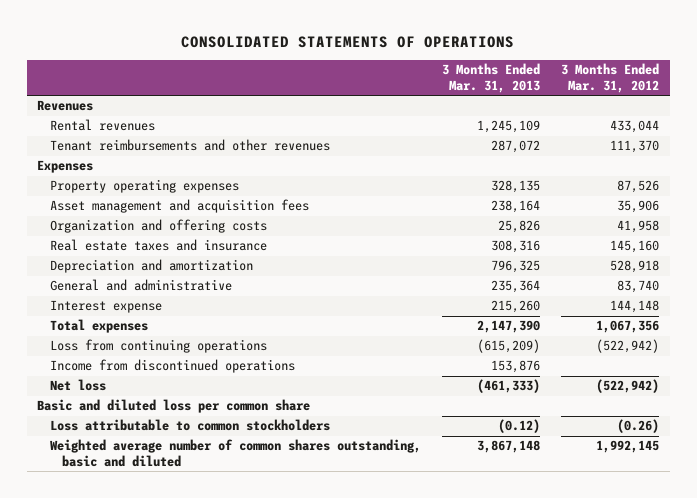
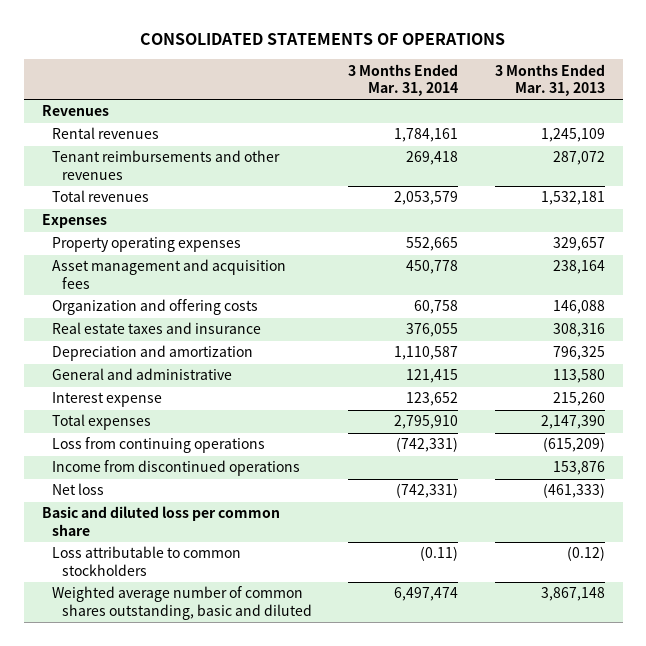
- | 3 Months Ended Mar. 31, 2013 | 3 Months Ended Mar. 31, 2012
+ | 3 Months Ended Mar. 31, 2014 | 3 Months Ended Mar. 31, 2013
+ Total revenues | 2,053,579 | 1,532,181
- Property operating expenses | 328,135 | 87,526
+ Property operating expenses | 552,665 | 329,657
- Organization and offering costs | 25,826 | 41,958
+ Organization and offering costs | 60,758 | 146,088
- General and administrative | 235,364 | 83,740
+ General and administrative | 121,415 | 113,580

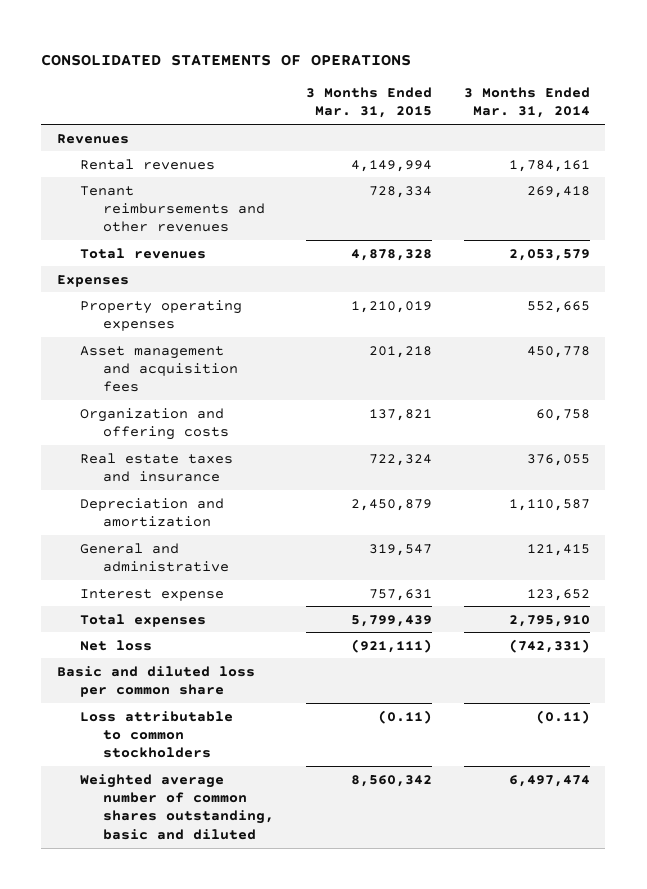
- | 3 Months Ended Mar. 31, 2014 | 3 Months Ended Mar. 31, 2013
+ | 3 Months Ended Mar. 31, 2015 | 3 Months Ended Mar. 31, 2014
- Loss from continuing operations | (742,331) | (615,209)
- Income from discontinued operations | | 153,876

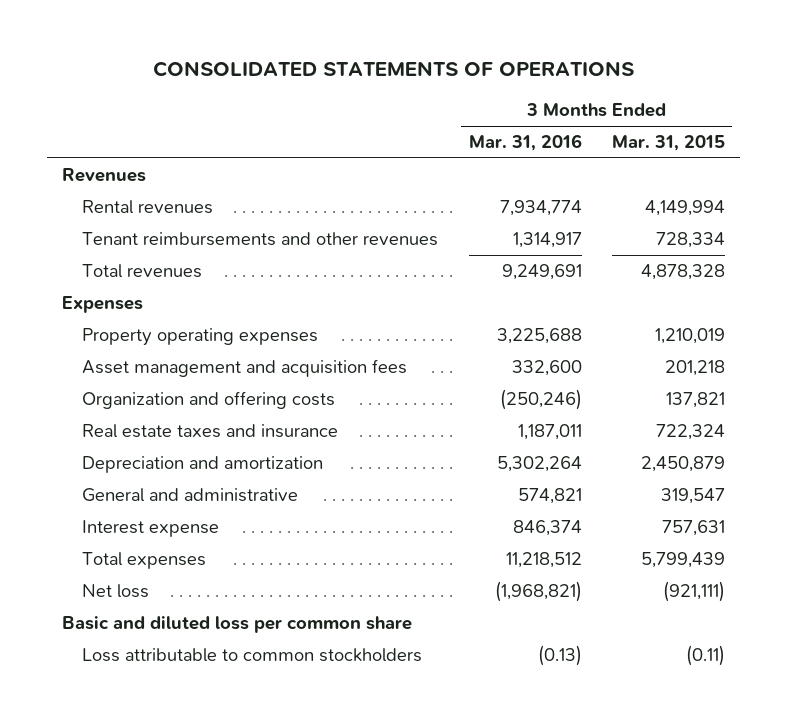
- | 3 Months Ended Mar. 31, 2015 | 3 Months Ended Mar. 31, 2014
+ | 3 Months Ended Mar. 31, 2016 | 3 Months Ended Mar. 31, 2015
- Weighted average number of common shares outstanding, basic and diluted | 8,560,342 | 6,497,474

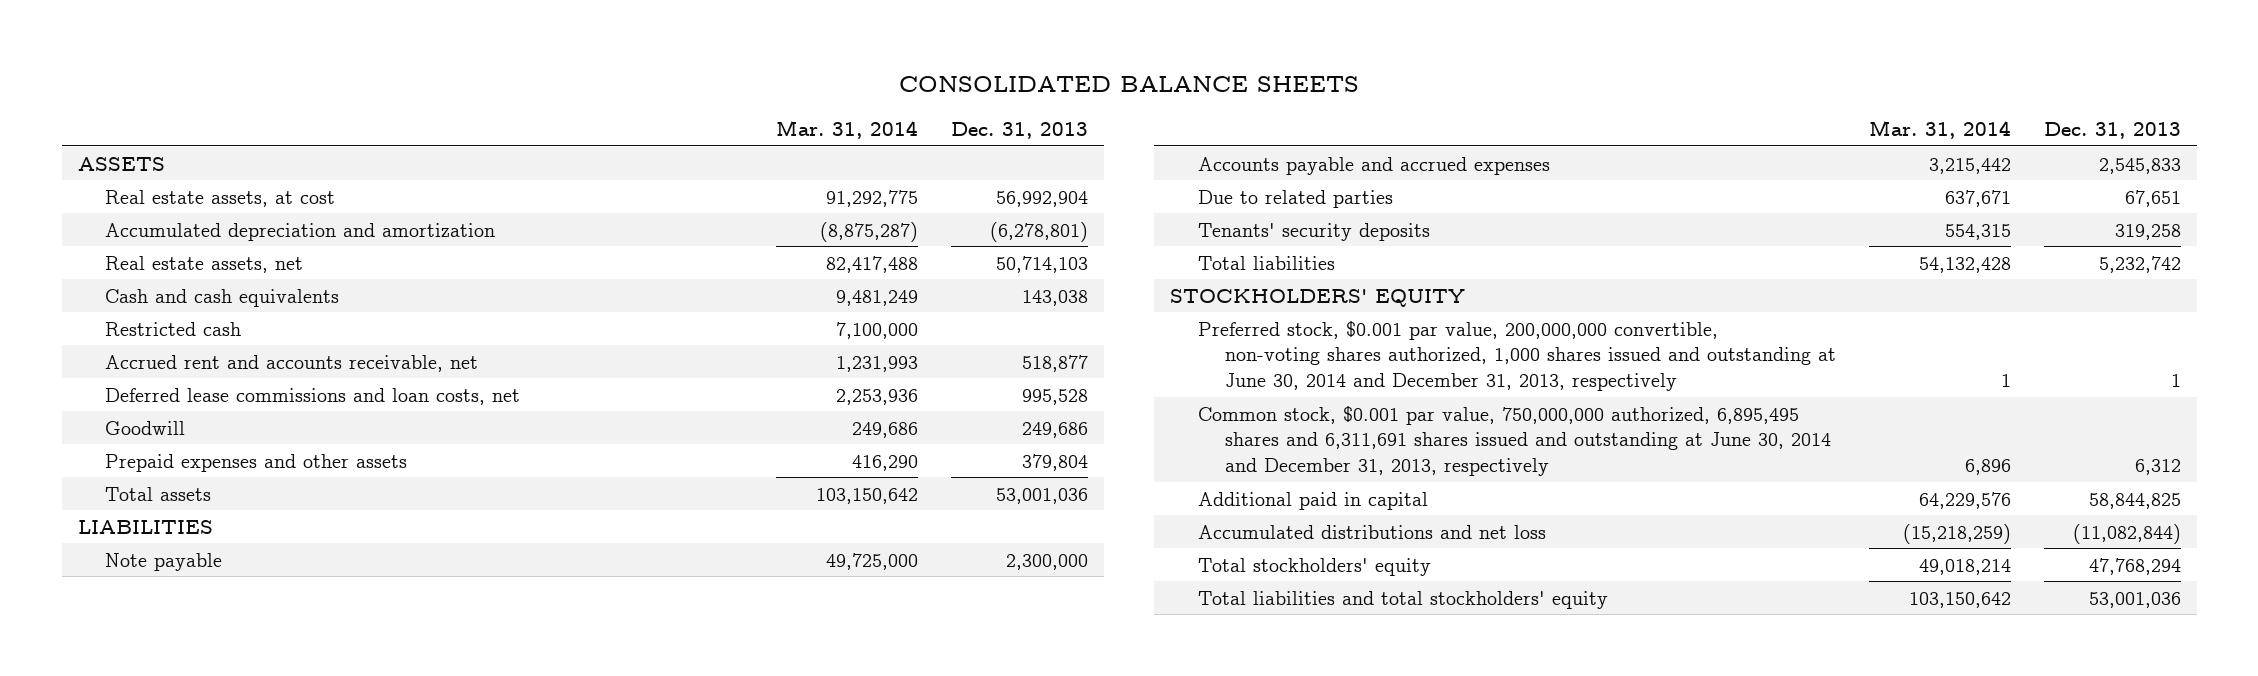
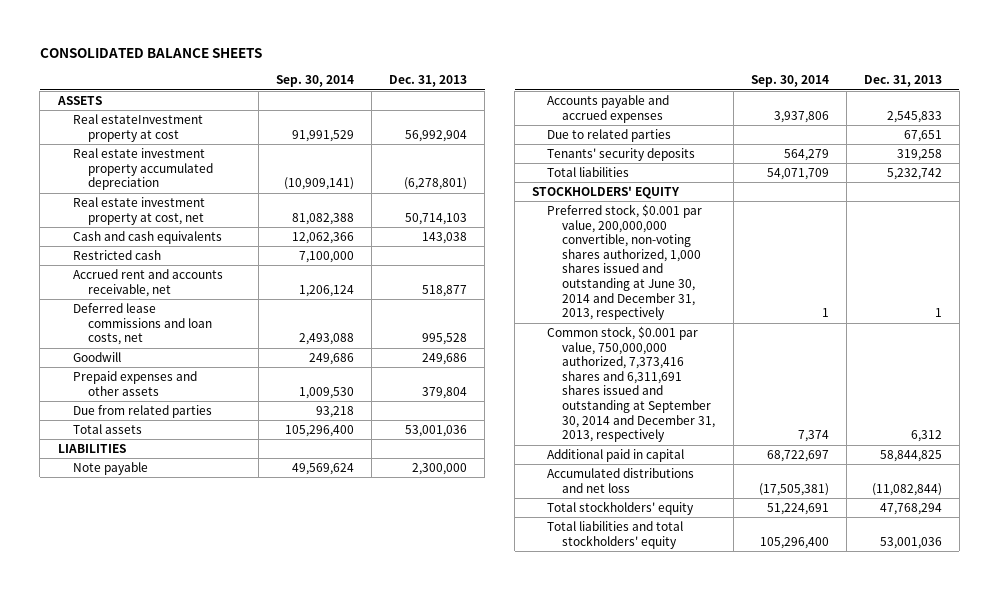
- | Mar. 31, 2014 | Dec. 31, 2013
+ | Sep. 30, 2014 | Dec. 31, 2013
- Real estate assets, at cost | 91,292,775 | 56,992,904
- Accumulated depreciation and amortization | (8,875,287) | (6,278,801)
- Real estate assets, net | 82,417,488 | 50,714,103
+ Real estateInvestment property at cost | 91,991,529 | 56,992,904
+ Real estate investment property accumulated depreciation | (10,909,141) | (6,278,801)
+ Real estate investment property at cost, net | 81,082,388 | 50,714,103
+ Due from related parties | 93,218 |
- Common stock, $0.001 par value, 750,000,000 authorized, 6,895,495 shares and 6,311,691 shares issued and outstanding at June 30, 2014 and December 31, 2013, respectively | 6,896 | 6,312
+ Common stock, $0.001 par value, 750,000,000 authorized, 7,373,416 shares and 6,311,691 shares issued and outstanding at September 30, 2014 and December 31, 2013, respectively | 7,374 | 6,312

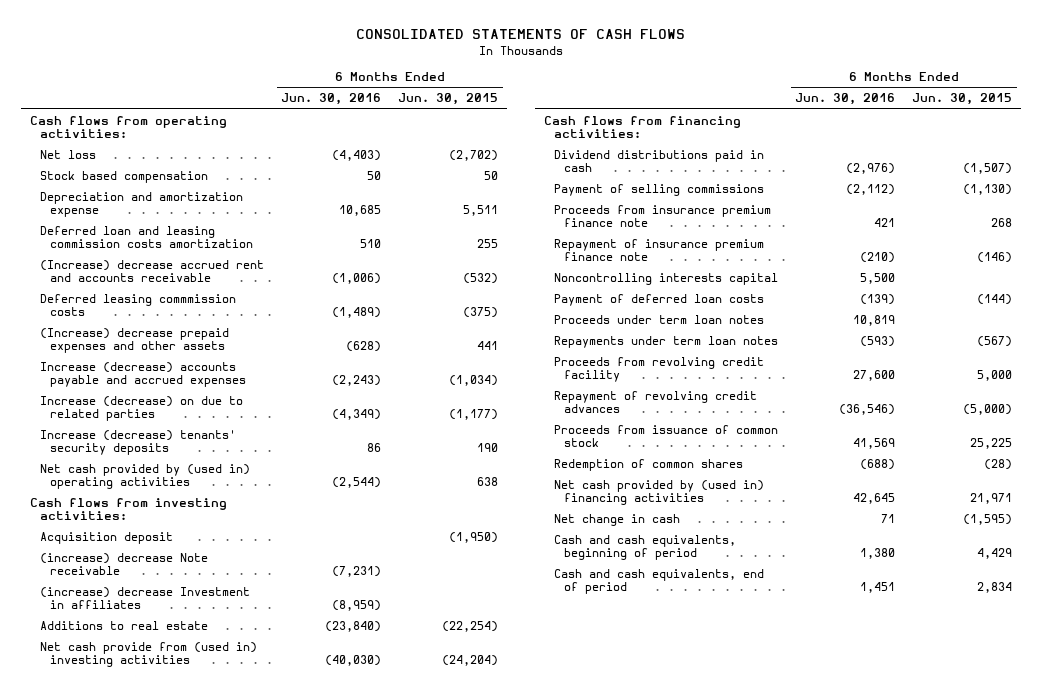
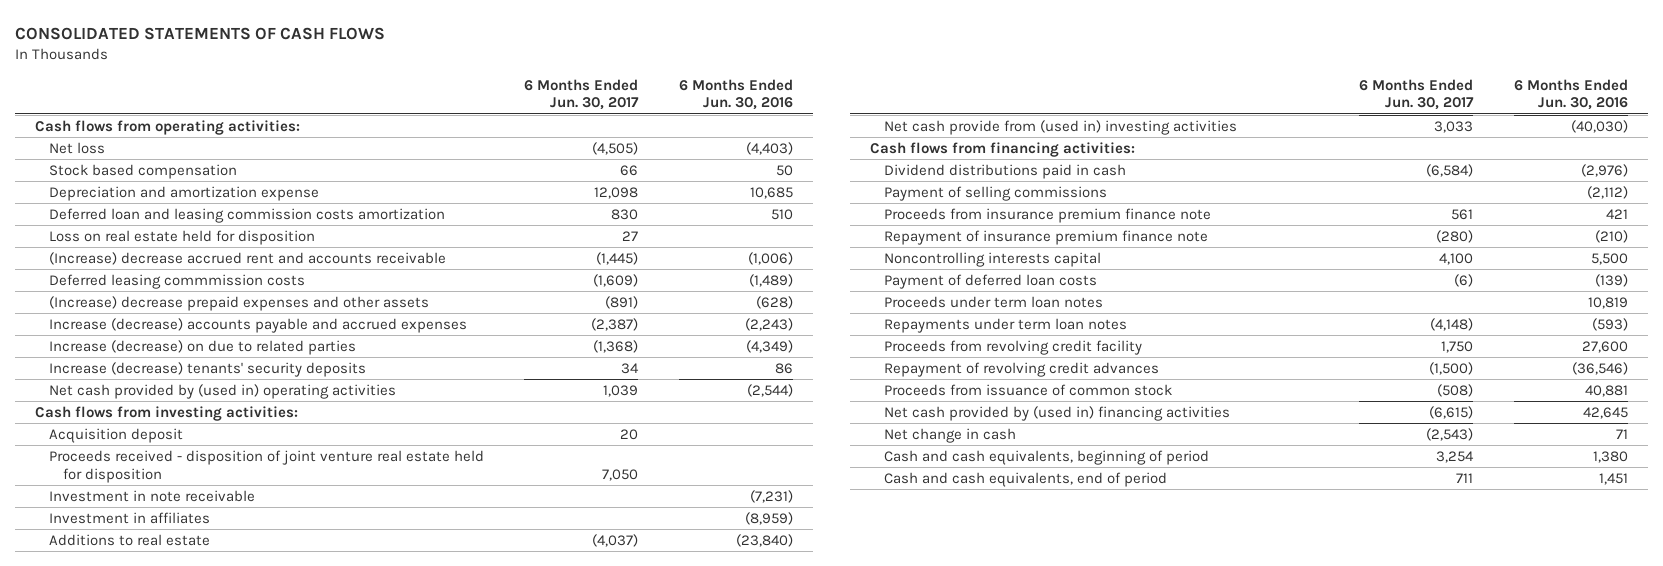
- | 6 Months Ended Jun. 30, 2016 | 6 Months Ended Jun. 30, 2015
+ | 6 Months Ended Jun. 30, 2017 | 6 Months Ended Jun. 30, 2016
+ Loss on real estate held for disposition | 27 |
- (increase) decrease Note receivable | (7,231) |
- (increase) decrease Investment in affiliates | (8,959) |
+ Proceeds received - disposition of joint venture real estate held for disposition | 7,050 |
+ Investment in note receivable | | (7,231)
+ Investment in affiliates | | (8,959)
- Proceeds from issuance of common stock | 41,569 | 25,225
- Redemption of common shares | (688) | (28)
+ Proceeds from issuance of common stock | (508) | 40,881

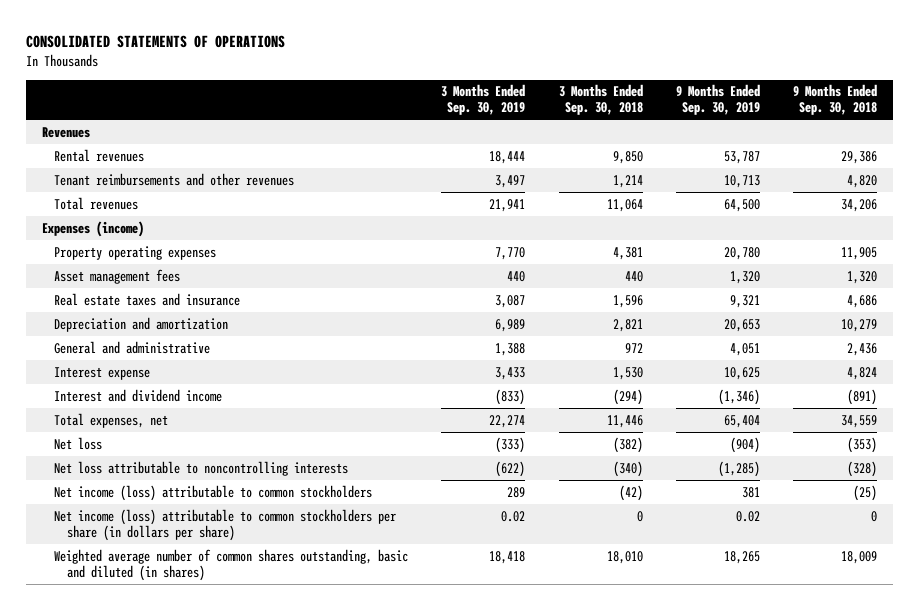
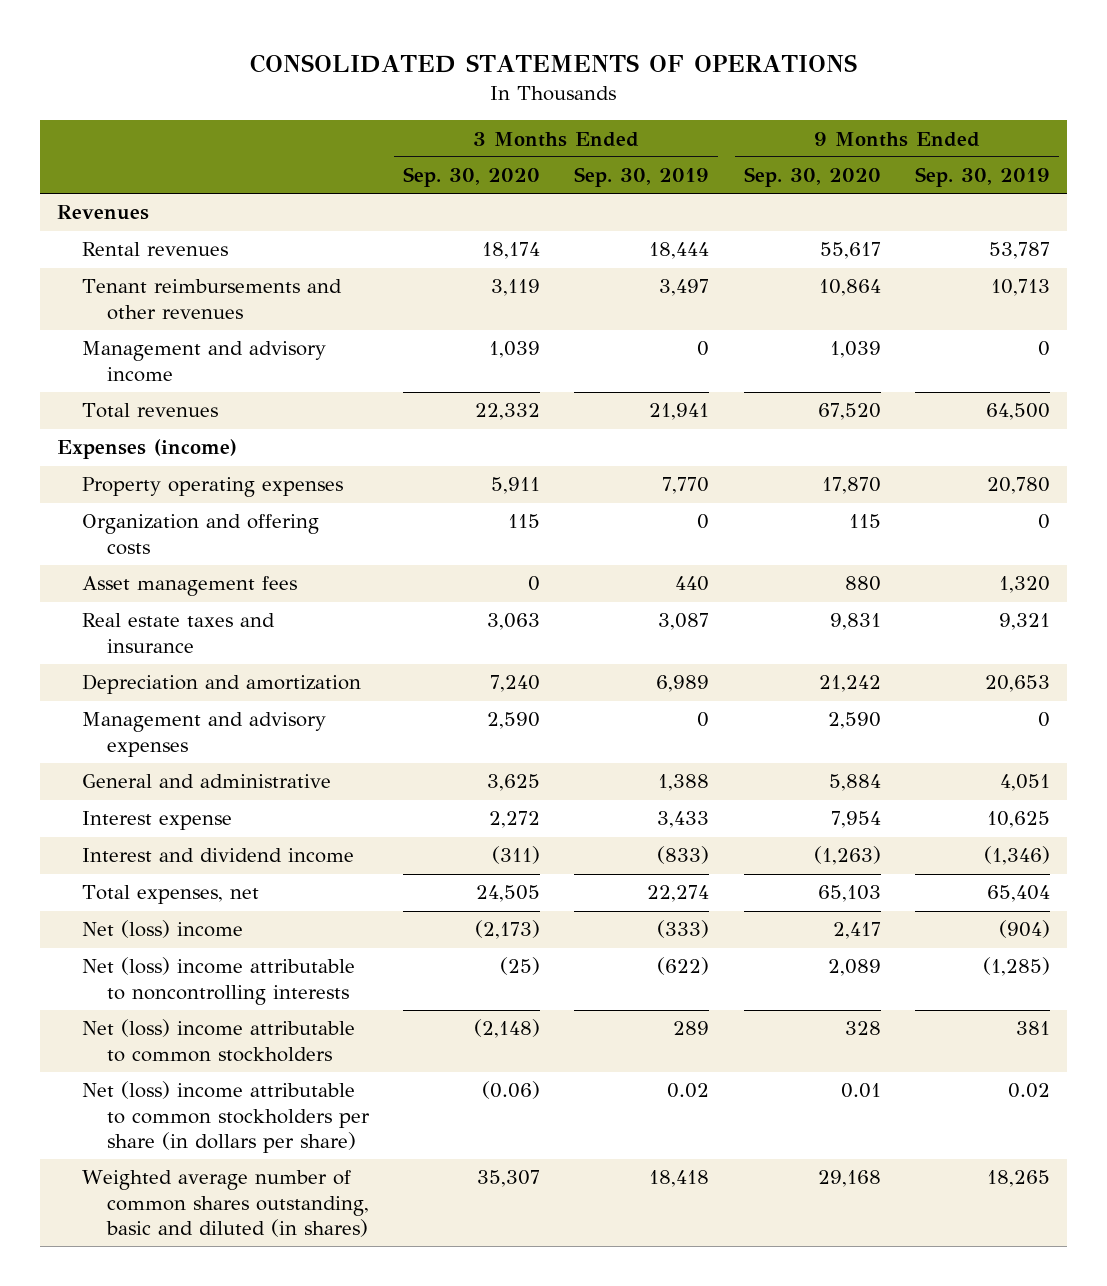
- | 3 Months Ended Sep. 30, 2019 | 3 Months Ended Sep. 30, 2018 | 9 Months Ended Sep. 30, 2019 | 9 Months Ended Sep. 30, 2018
+ | 3 Months Ended Sep. 30, 2020 | 3 Months Ended Sep. 30, 2019 | 9 Months Ended Sep. 30, 2020 | 9 Months Ended Sep. 30, 2019
+ Management and advisory income | 1,039 | 0 | 1,039 | 0
+ Organization and offering costs | 115 | 0 | 115 | 0
+ Management and advisory expenses | 2,590 | 0 | 2,590 | 0
- Net loss | (333) | (382) | (904) | (353)
- Net loss attributable to noncontrolling interests | (622) | (340) | (1,285) | (328)
- Net income (loss) attributable to common stockholders | 289 | (42) | 381 | (25)
- Net income (loss) attributable to common stockholders per share (in dollars per share) | 0.02 | 0 | 0.02 | 0
+ Net (loss) income | (2,173) | (333) | 2,417 | (904)
+ Net (loss) income attributable to noncontrolling interests | (25) | (622) | 2,089 | (1,285)
+ Net (loss) income attributable to common stockholders | (2,148) | 289 | 328 | 381
+ Net (loss) income attributable to common stockholders per share (in dollars per share) | (0.06) | 0.02 | 0.01 | 0.02

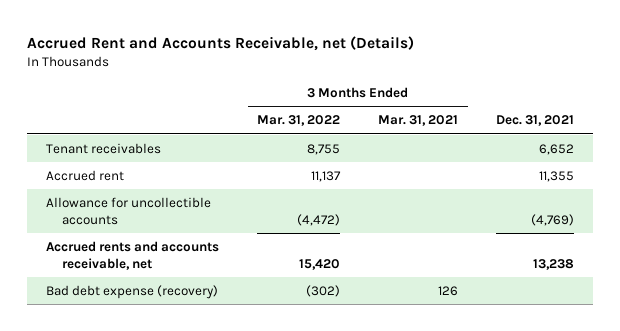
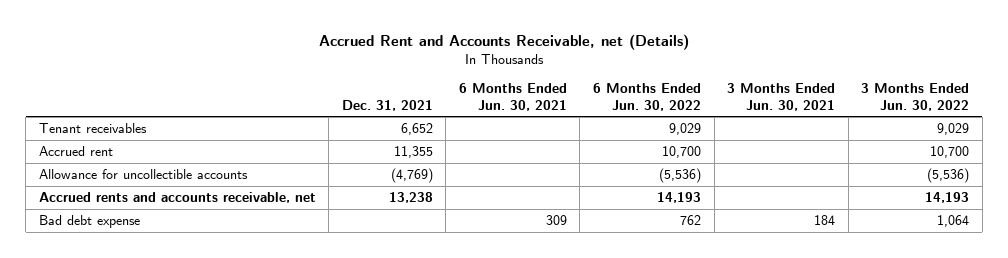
- | 3 Months Ended Mar. 31, 2022 | 3 Months Ended Mar. 31, 2021 | Dec. 31, 2021
+ | Dec. 31, 2021 | 6 Months Ended Jun. 30, 2021 | 6 Months Ended Jun. 30, 2022 | 3 Months Ended Jun. 30, 2021 | 3 Months Ended Jun. 30, 2022
- Bad debt expense (recovery) | (302) | 126 |
+ Bad debt expense | | 309 | 762 | 184 | 1,064

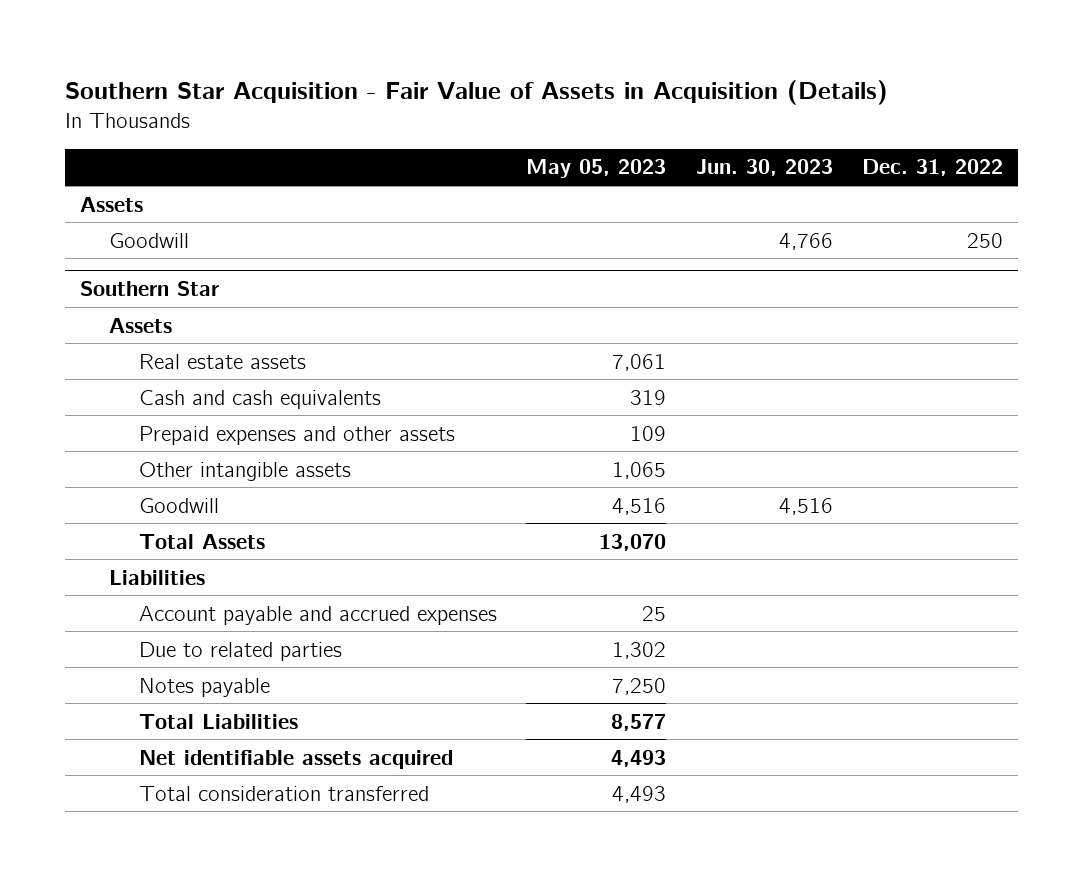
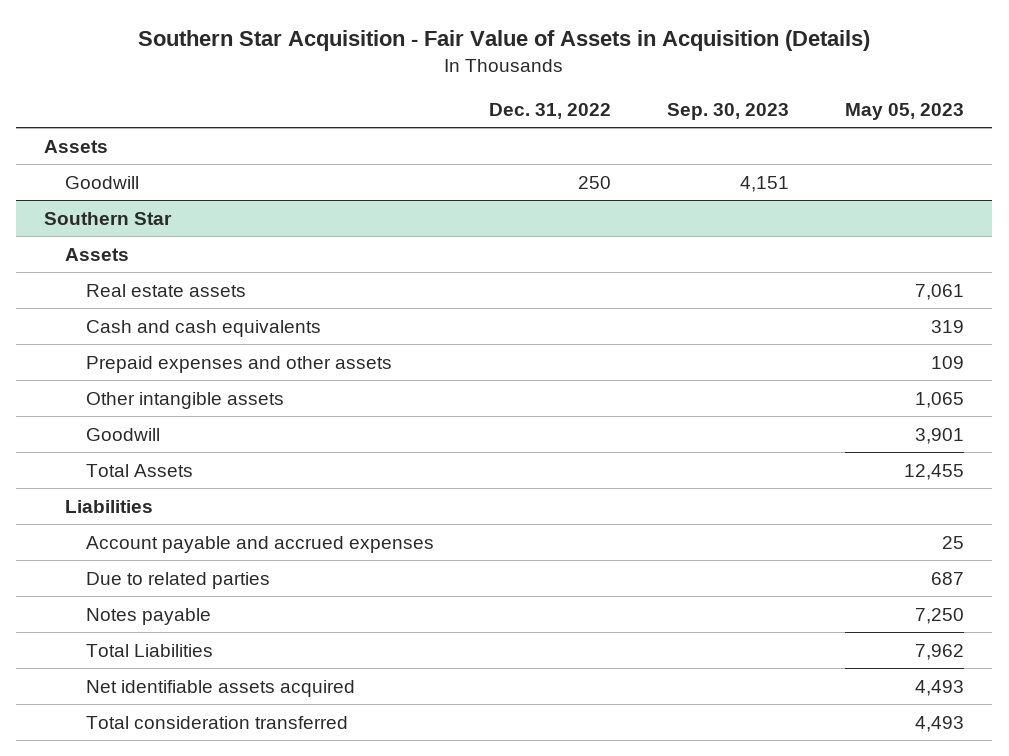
- | May 05, 2023 | Jun. 30, 2023 | Dec. 31, 2022
+ | Dec. 31, 2022 | Sep. 30, 2023 | May 05, 2023
@ Southern Star
- Goodwill | 4,516 | 4,516 |
- Total Assets | 13,070 | |
+ Goodwill | | | 3,901
+ Total Assets | | | 12,455
- Due to related parties | 1,302 | |
+ Due to related parties | | | 687
- Total Liabilities | 8,577 | |
+ Total Liabilities | | | 7,962

